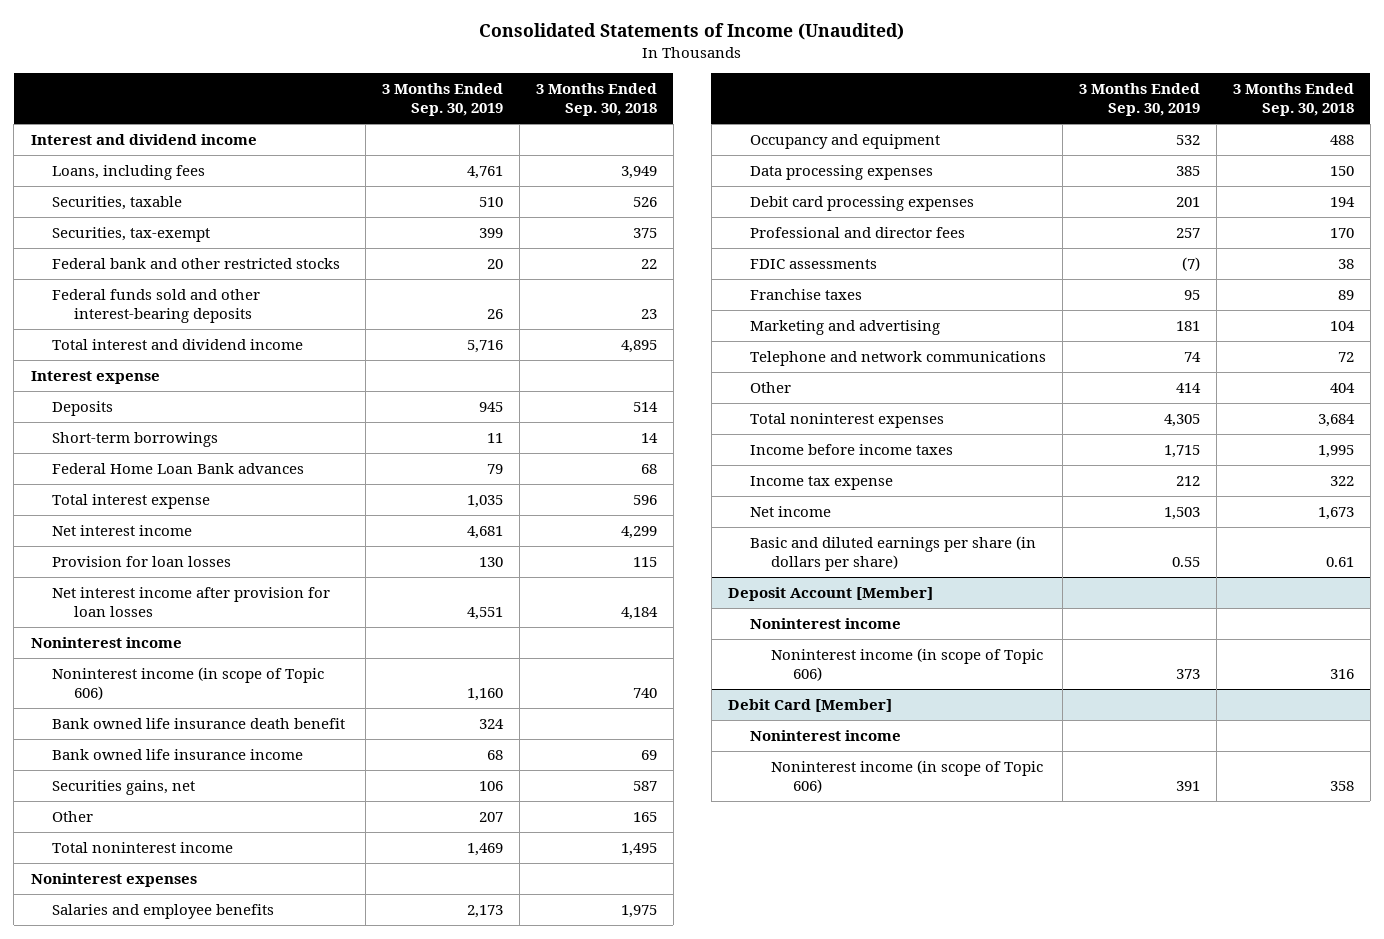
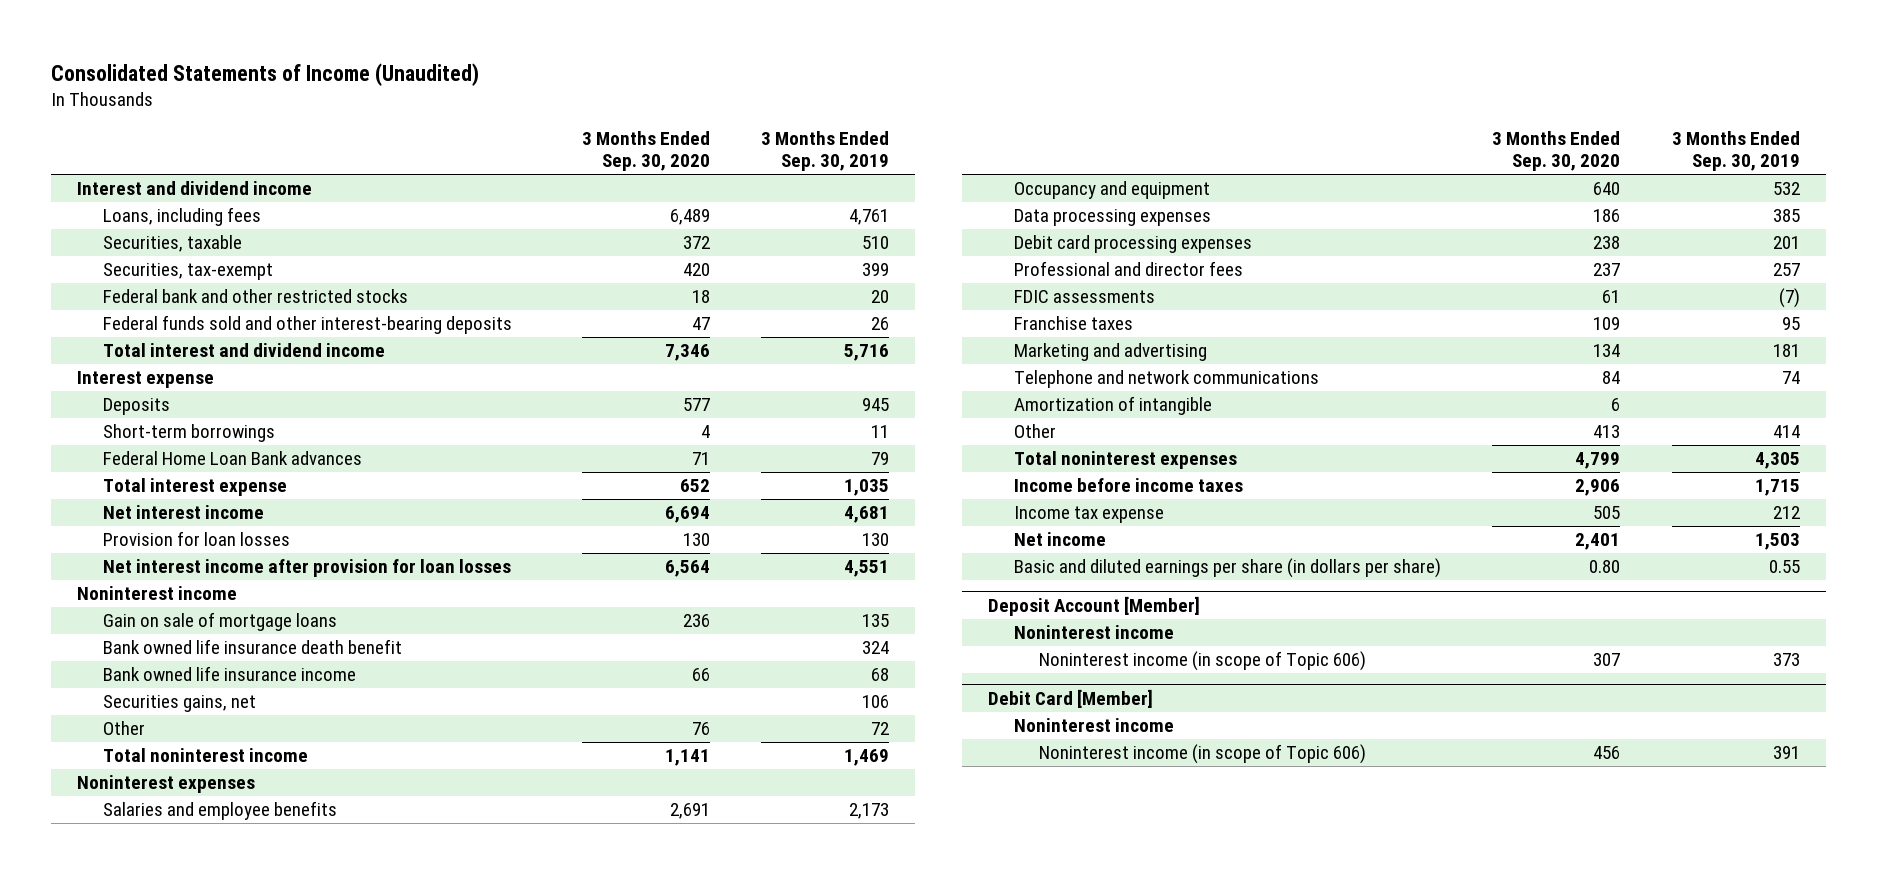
- | 3 Months Ended Sep. 30, 2019 | 3 Months Ended Sep. 30, 2018
+ | 3 Months Ended Sep. 30, 2020 | 3 Months Ended Sep. 30, 2019
- Noninterest income (in scope of Topic 606) | 1,160 | 740
+ Gain on sale of mortgage loans | 236 | 135
- Other | 207 | 165
+ Other | 76 | 72
+ Amortization of intangible | 6 |

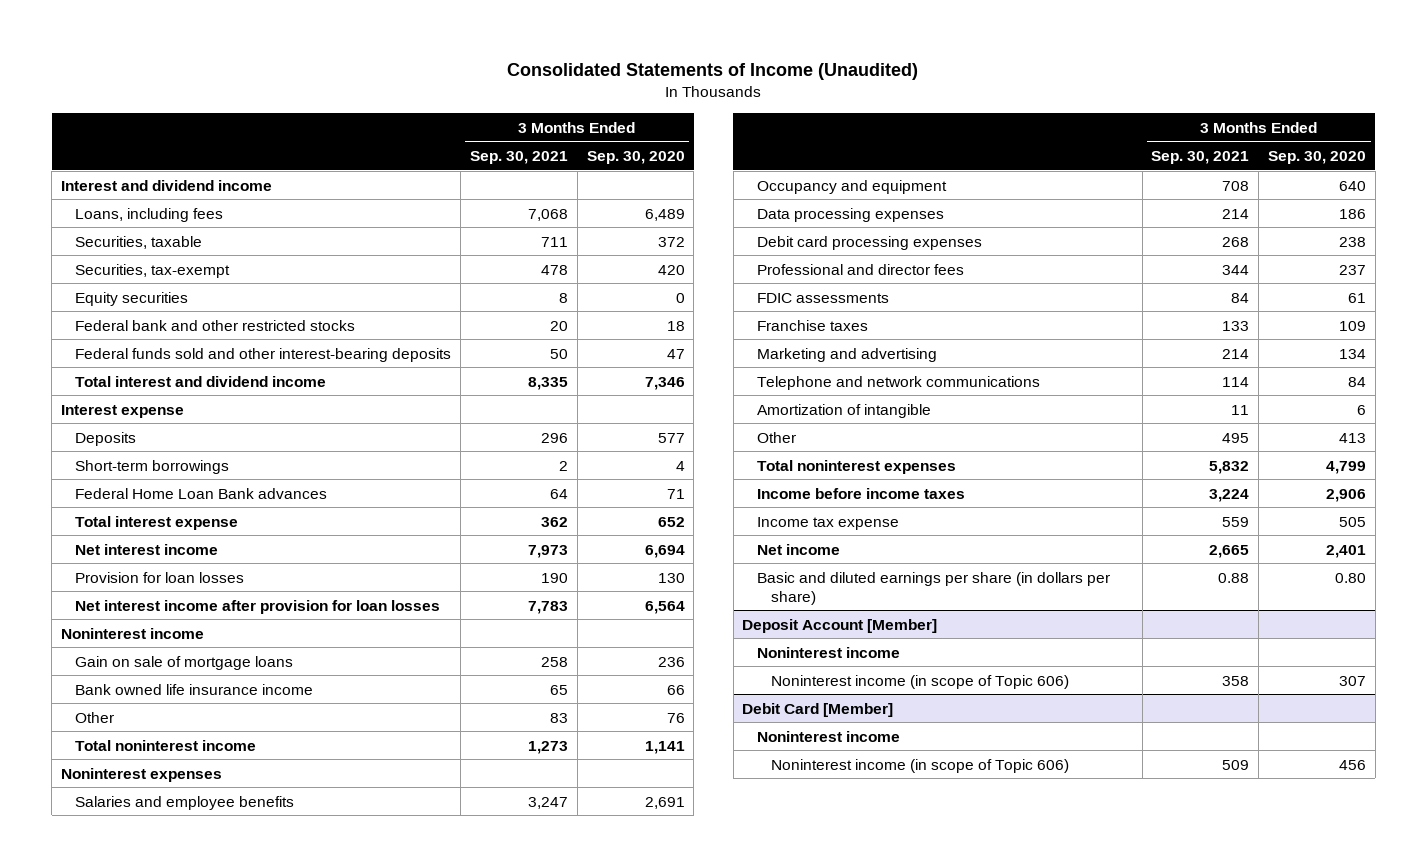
- | 3 Months Ended Sep. 30, 2020 | 3 Months Ended Sep. 30, 2019
+ | 3 Months Ended Sep. 30, 2021 | 3 Months Ended Sep. 30, 2020
+ Equity securities | 8 | 0
- Bank owned life insurance death benefit | | 324
- Securities gains, net | | 106

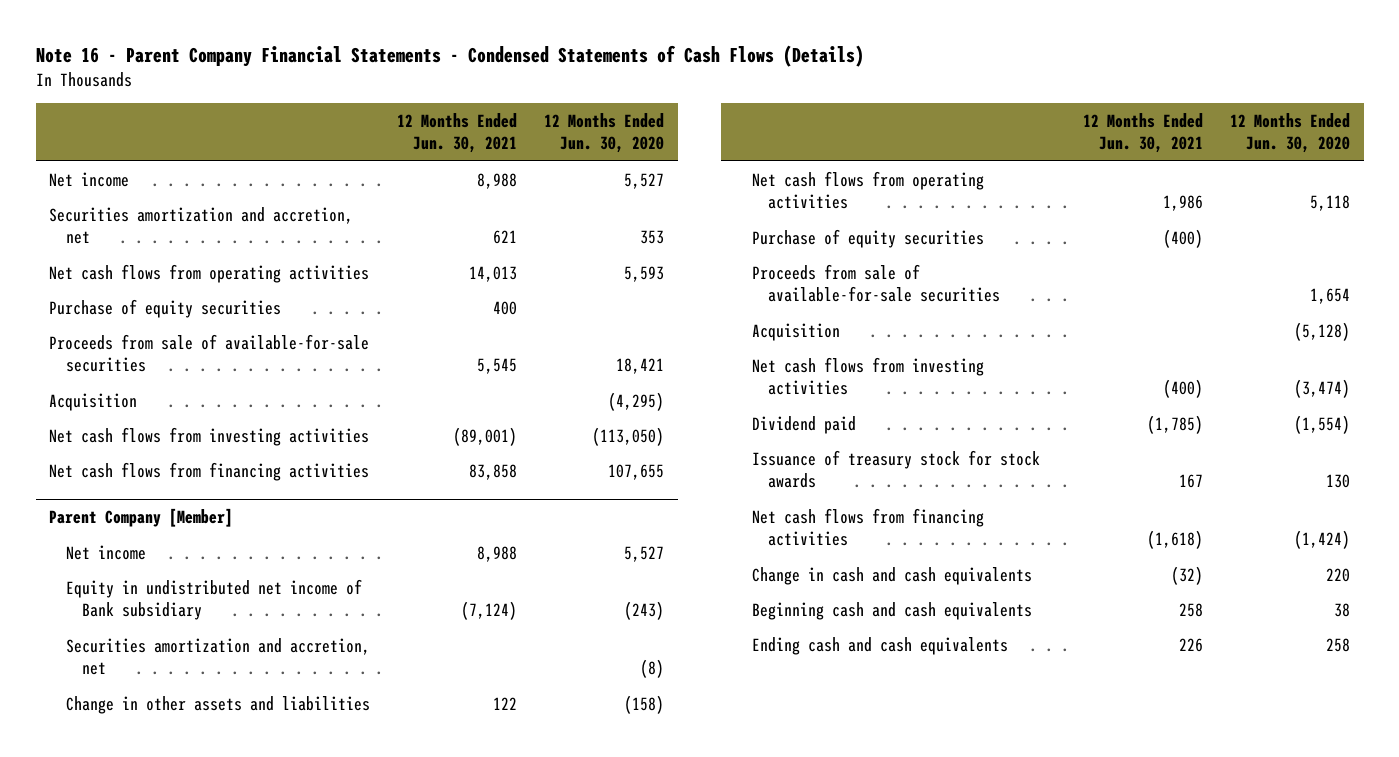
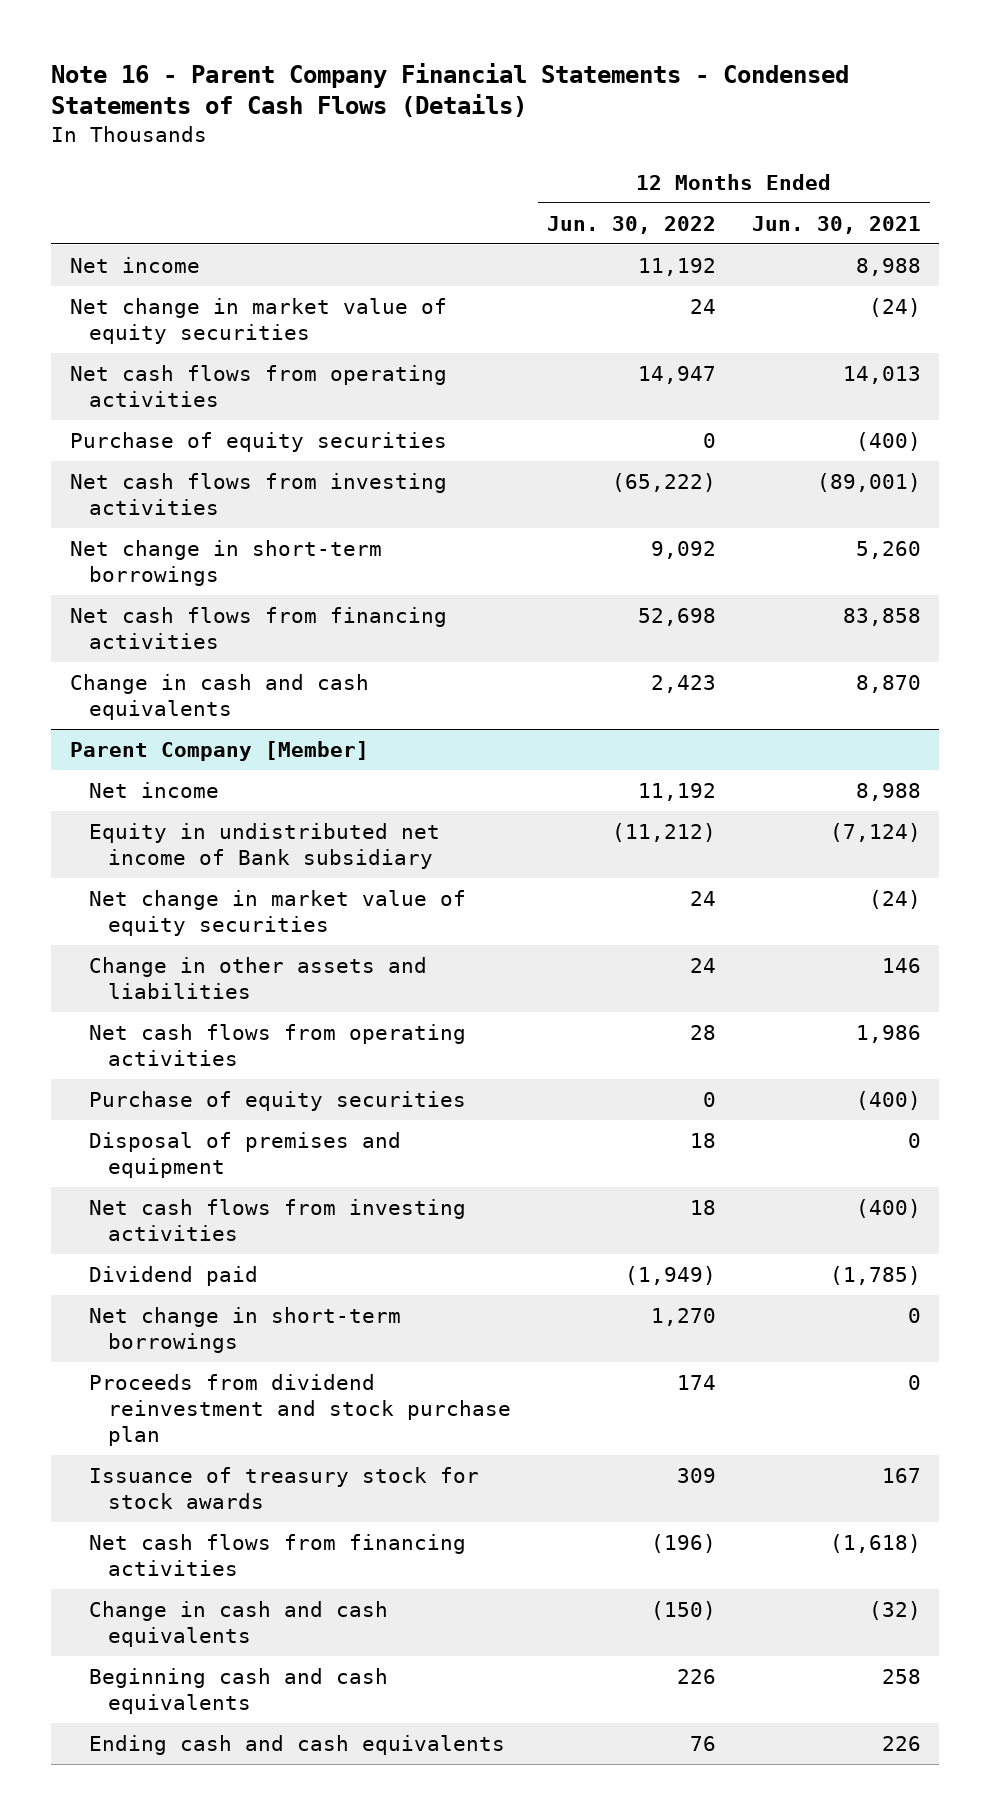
- | 12 Months Ended Jun. 30, 2021 | 12 Months Ended Jun. 30, 2020
+ | 12 Months Ended Jun. 30, 2022 | 12 Months Ended Jun. 30, 2021
- Securities amortization and accretion, net | 621 | 353
+ Net change in market value of equity securities | 24 | (24)
- Purchase of equity securities | 400 |
- Proceeds from sale of available-for-sale securities | 5,545 | 18,421
- Acquisition | | (4,295)
+ Purchase of equity securities | 0 | (400)
+ Net change in short-term borrowings | 9,092 | 5,260
+ Change in cash and cash equivalents | 2,423 | 8,870
@ Parent Company [Member]
- Securities amortization and accretion, net | | (8)
- Change in other assets and liabilities | 122 | (158)
+ Net change in market value of equity securities | 24 | (24)
+ Change in other assets and liabilities | 24 | 146
- Proceeds from sale of available-for-sale securities | | 1,654
- Acquisition | | (5,128)
+ Disposal of premises and equipment | 18 | 0
+ Net change in short-term borrowings | 1,270 | 0
+ Proceeds from dividend reinvestment and stock purchase plan | 174 | 0

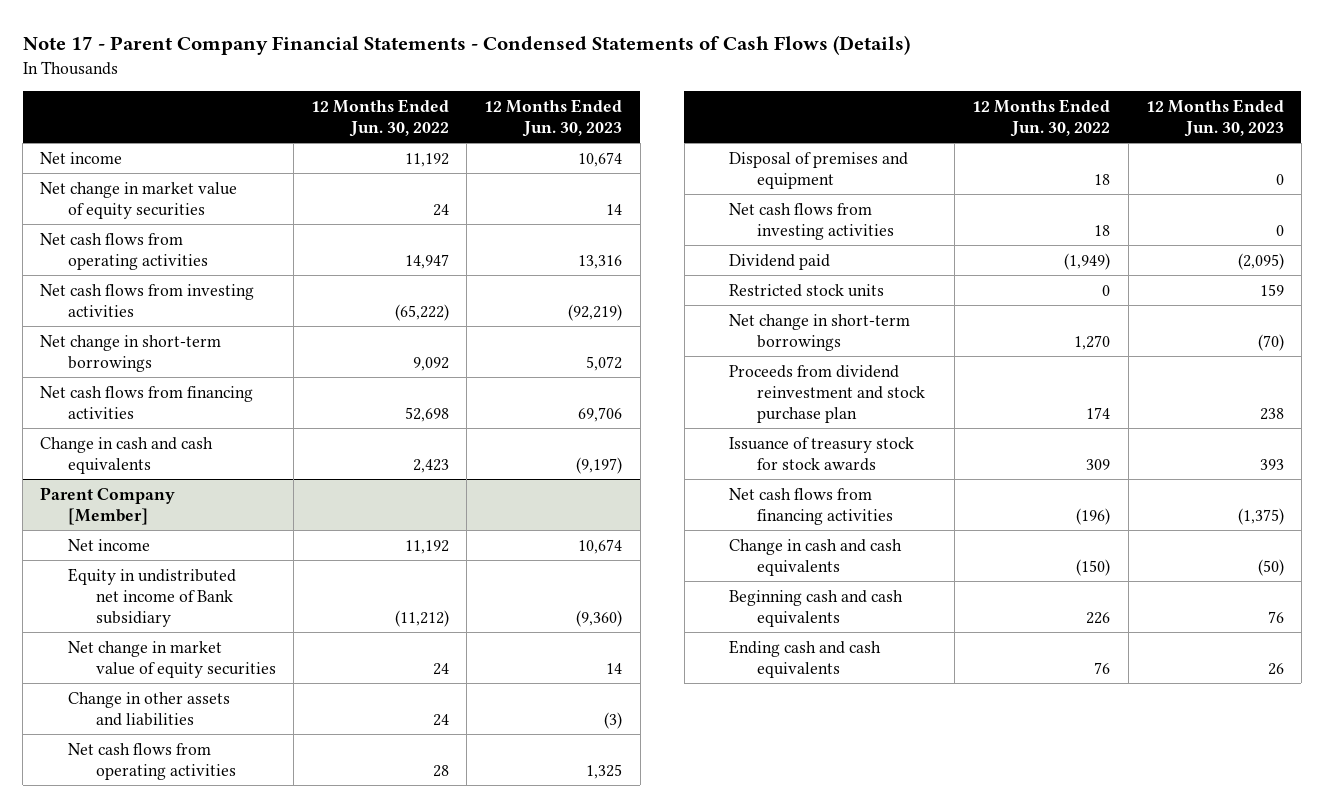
- Note 16 - Parent Company Financial Statements - Condensed Statements of Cash Flows (Details)
+ Note 17 - Parent Company Financial Statements - Condensed Statements of Cash Flows (Details)
- | 12 Months Ended Jun. 30, 2022 | 12 Months Ended Jun. 30, 2021
+ | 12 Months Ended Jun. 30, 2022 | 12 Months Ended Jun. 30, 2023
- Purchase of equity securities | 0 | (400)
@ Parent Company [Member]
- Purchase of equity securities | 0 | (400)
+ Restricted stock units | 0 | 159

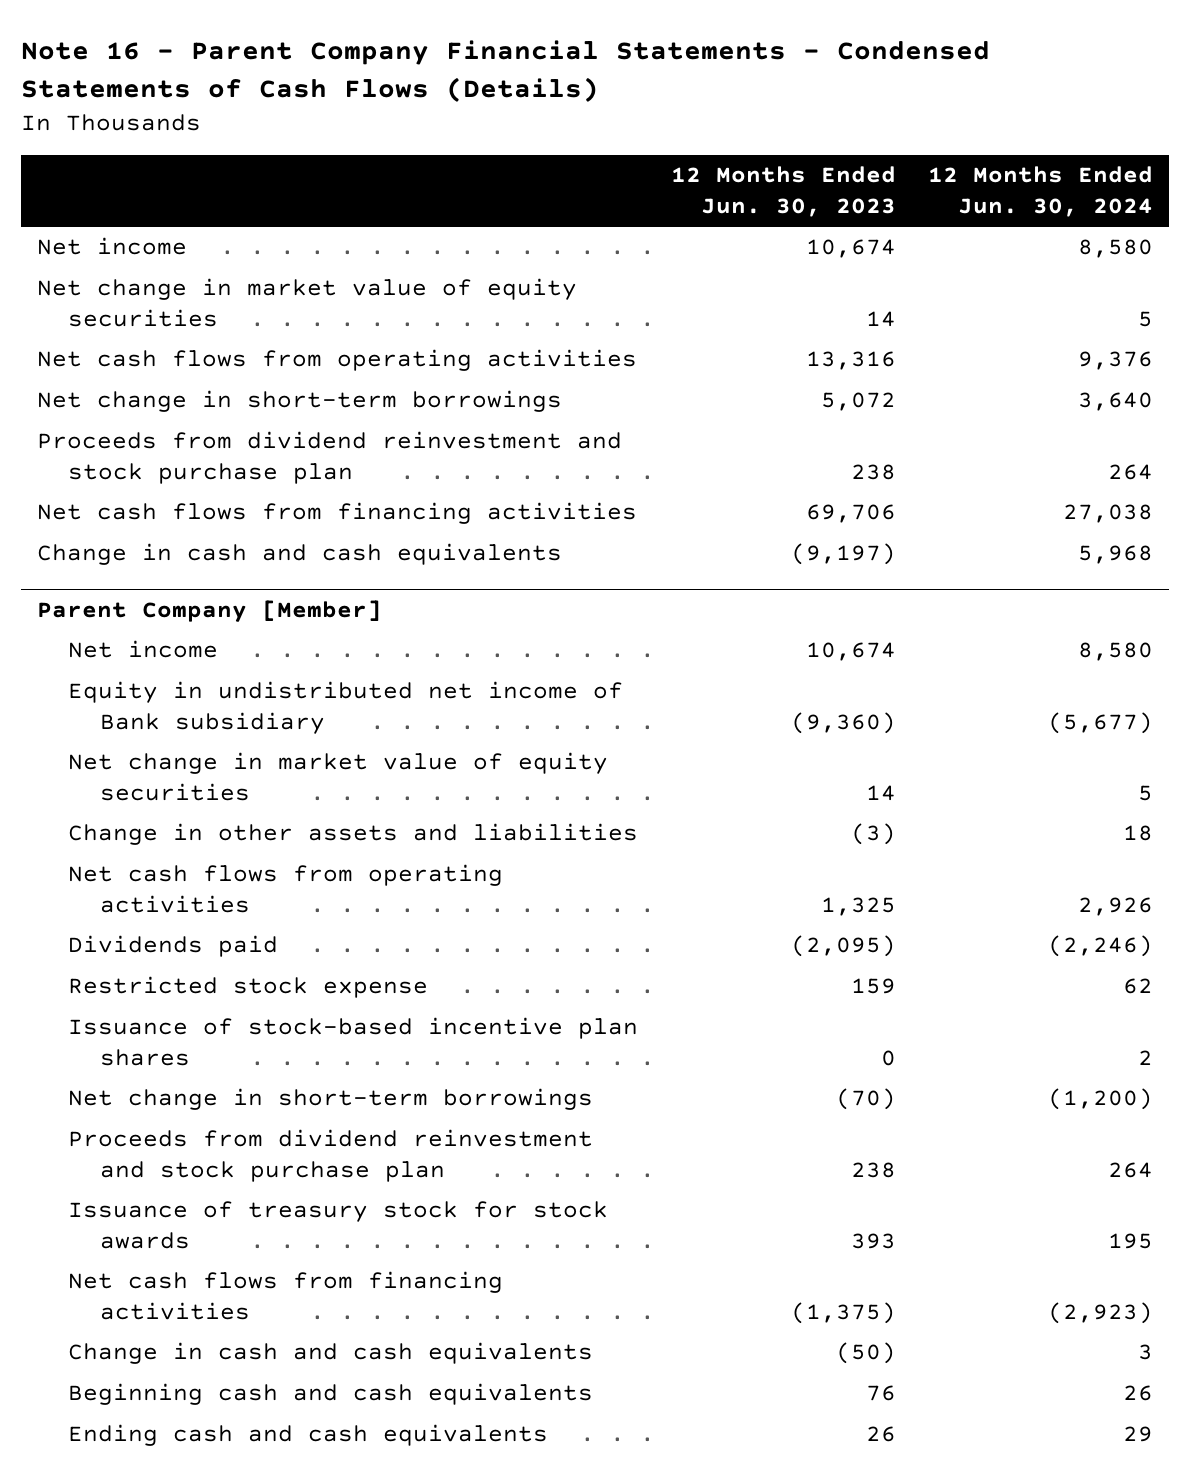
- Note 17 - Parent Company Financial Statements - Condensed Statements of Cash Flows (Details)
+ Note 16 - Parent Company Financial Statements - Condensed Statements of Cash Flows (Details)
- | 12 Months Ended Jun. 30, 2022 | 12 Months Ended Jun. 30, 2023
+ | 12 Months Ended Jun. 30, 2023 | 12 Months Ended Jun. 30, 2024
- Net cash flows from investing activities | (65,222) | (92,219)
+ Proceeds from dividend reinvestment and stock purchase plan | 238 | 264
@ Parent Company [Member]
- Disposal of premises and equipment | 18 | 0
- Net cash flows from investing activities | 18 | 0
- Dividend paid | (1,949) | (2,095)
- Restricted stock units | 0 | 159
+ Dividends paid | (2,095) | (2,246)
+ Restricted stock expense | 159 | 62
+ Issuance of stock-based incentive plan shares | 0 | 2

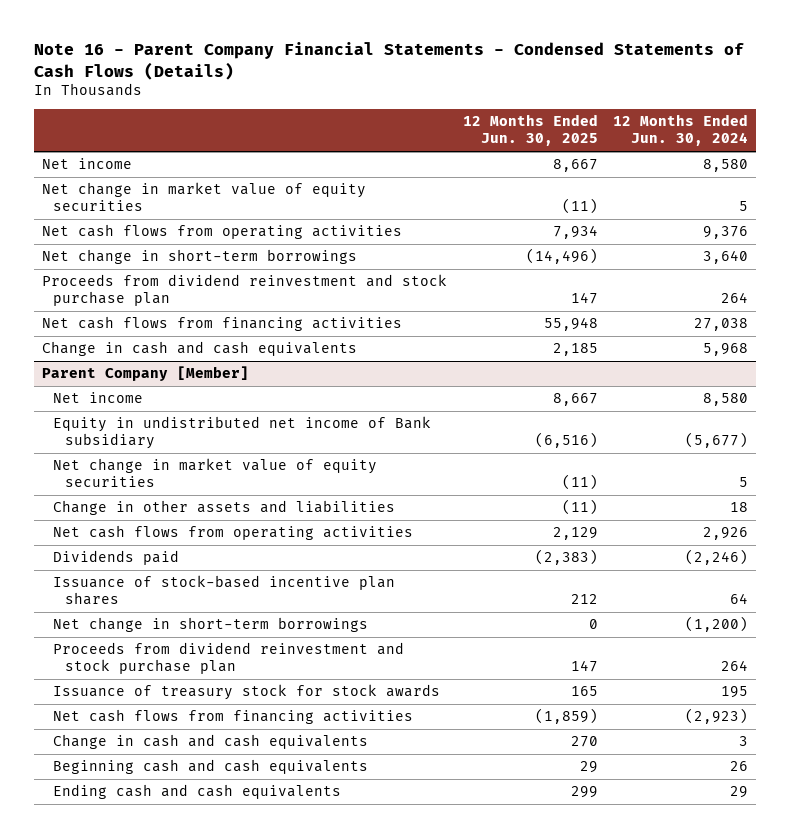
- | 12 Months Ended Jun. 30, 2023 | 12 Months Ended Jun. 30, 2024
+ | 12 Months Ended Jun. 30, 2025 | 12 Months Ended Jun. 30, 2024
@ Parent Company [Member]
- Restricted stock expense | 159 | 62
- Issuance of stock-based incentive plan shares | 0 | 2
+ Issuance of stock-based incentive plan shares | 212 | 64

